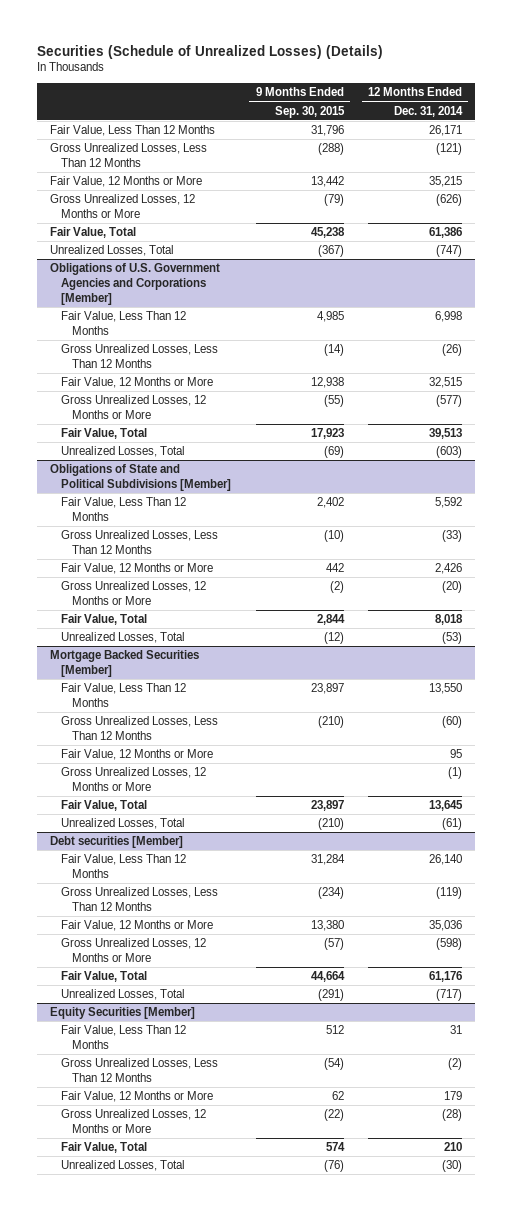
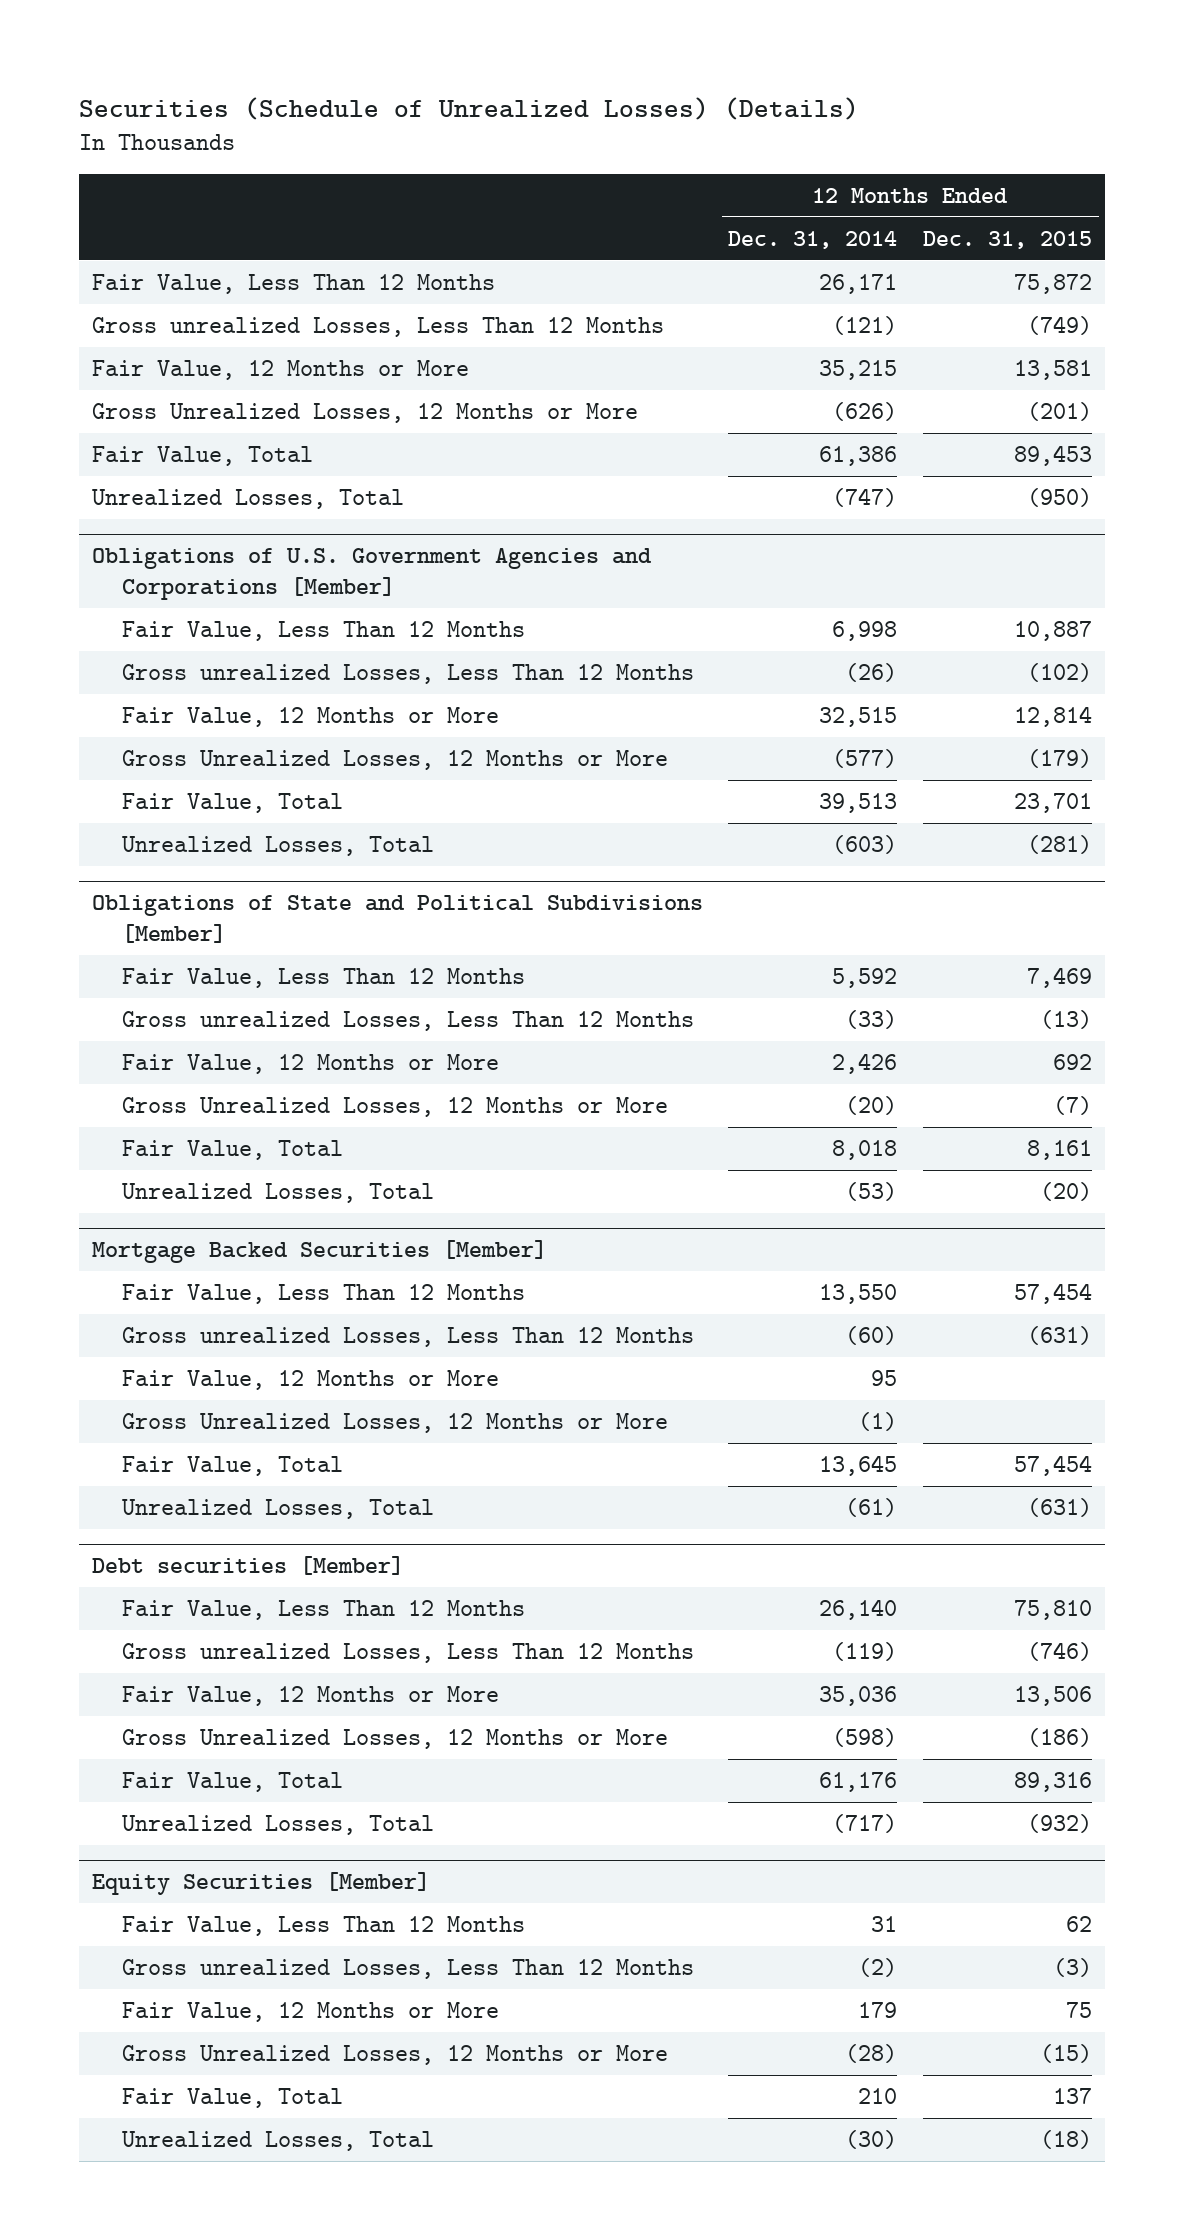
- | 9 Months Ended Sep. 30, 2015 | 12 Months Ended Dec. 31, 2014
+ | 12 Months Ended Dec. 31, 2014 | 12 Months Ended Dec. 31, 2015
- Gross Unrealized Losses, Less Than 12 Months | (288) | (121)
+ Gross unrealized Losses, Less Than 12 Months | (121) | (749)
@ Obligations of U.S. Government Agencies and Corporations [Member]
- Gross Unrealized Losses, Less Than 12 Months | (14) | (26)
+ Gross unrealized Losses, Less Than 12 Months | (26) | (102)
@ Obligations of State and Political Subdivisions [Member]
- Gross Unrealized Losses, Less Than 12 Months | (10) | (33)
+ Gross unrealized Losses, Less Than 12 Months | (33) | (13)
@ Mortgage Backed Securities [Member]
- Gross Unrealized Losses, Less Than 12 Months | (210) | (60)
+ Gross unrealized Losses, Less Than 12 Months | (60) | (631)
@ Debt securities [Member]
- Gross Unrealized Losses, Less Than 12 Months | (234) | (119)
+ Gross unrealized Losses, Less Than 12 Months | (119) | (746)
@ Equity Securities [Member]
- Gross Unrealized Losses, Less Than 12 Months | (54) | (2)
+ Gross unrealized Losses, Less Than 12 Months | (2) | (3)

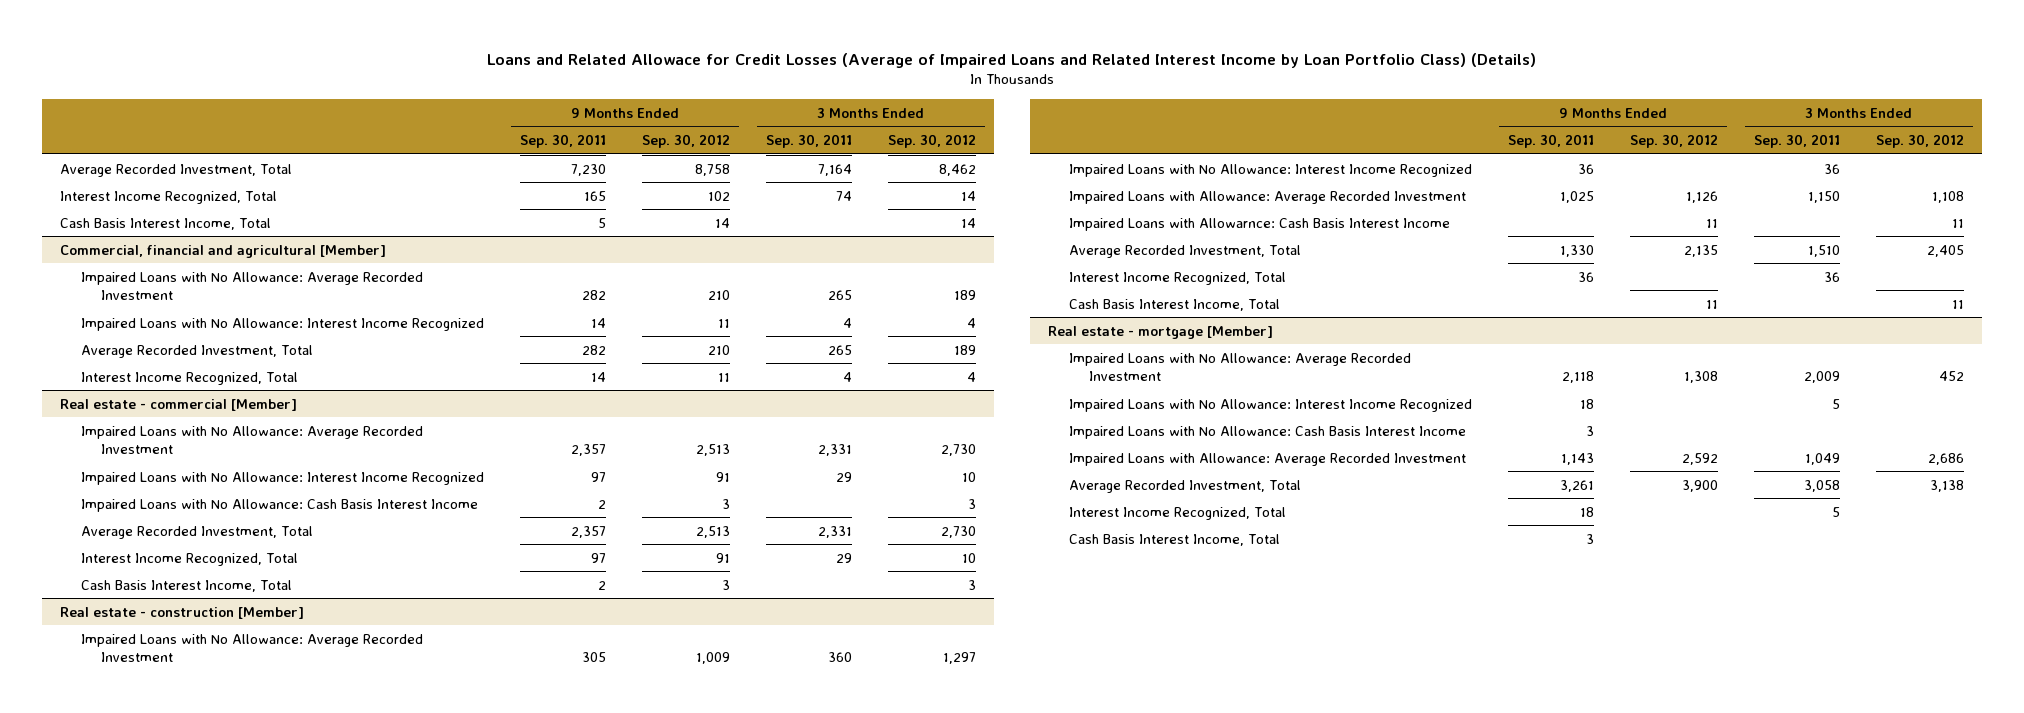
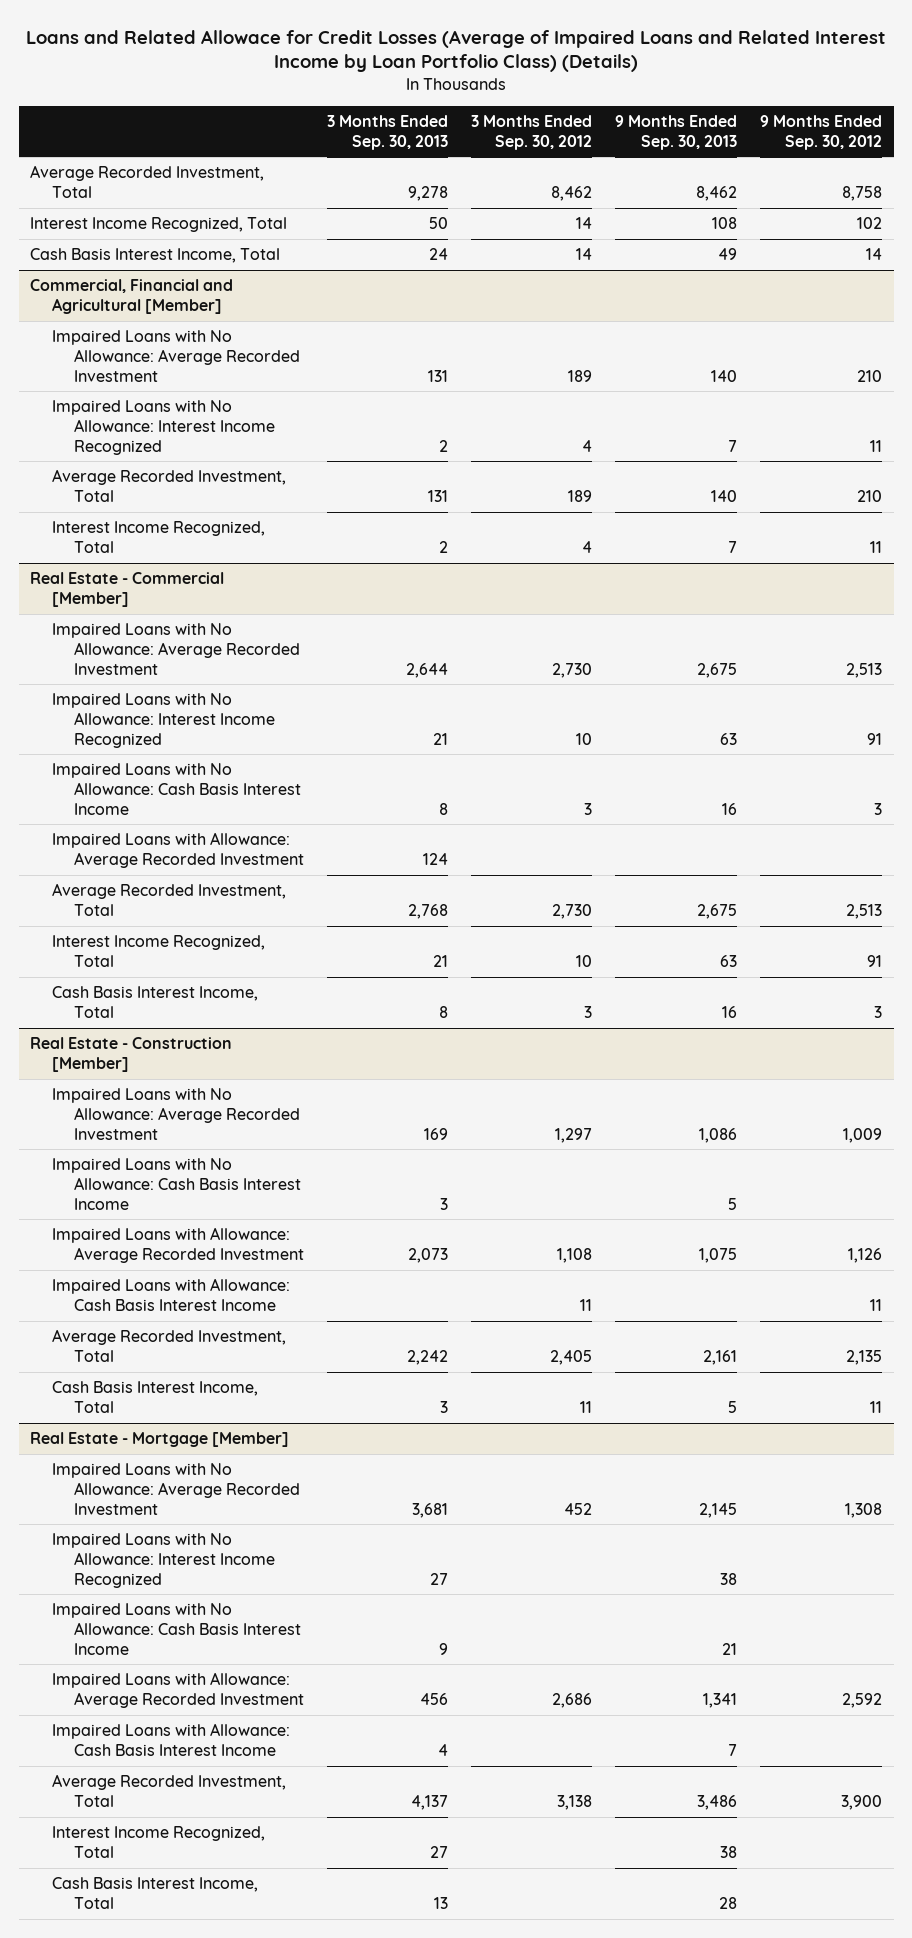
- | 9 Months Ended Sep. 30, 2011 | 9 Months Ended Sep. 30, 2012 | 3 Months Ended Sep. 30, 2011 | 3 Months Ended Sep. 30, 2012
+ | 3 Months Ended Sep. 30, 2013 | 3 Months Ended Sep. 30, 2012 | 9 Months Ended Sep. 30, 2013 | 9 Months Ended Sep. 30, 2012
- Commercial, financial and agricultural [Member]
+ Commercial, Financial and Agricultural [Member]
- Real estate - commercial [Member]
+ Real Estate - Commercial [Member]
+ Impaired Loans with Allowance: Average Recorded Investment | 124 | | |
- Real estate - construction [Member]
+ Real Estate - Construction [Member]
- Impaired Loans with No Allowance: Interest Income Recognized | 36 | | 36 |
+ Impaired Loans with No Allowance: Cash Basis Interest Income | 3 | | 5 |
- Impaired Loans with Allowarnce: Cash Basis Interest Income | | 11 | | 11
+ Impaired Loans with Allowance: Cash Basis Interest Income | | 11 | | 11
- Interest Income Recognized, Total | 36 | | 36 |
- Real estate - mortgage [Member]
+ Real Estate - Mortgage [Member]
+ Impaired Loans with Allowance: Cash Basis Interest Income | 4 | | 7 |

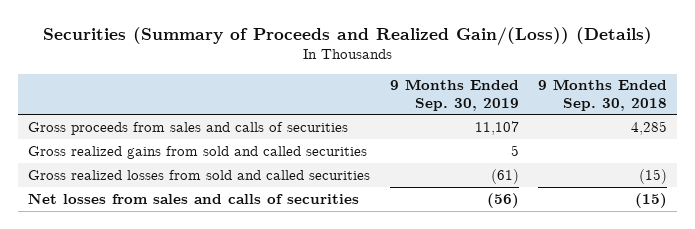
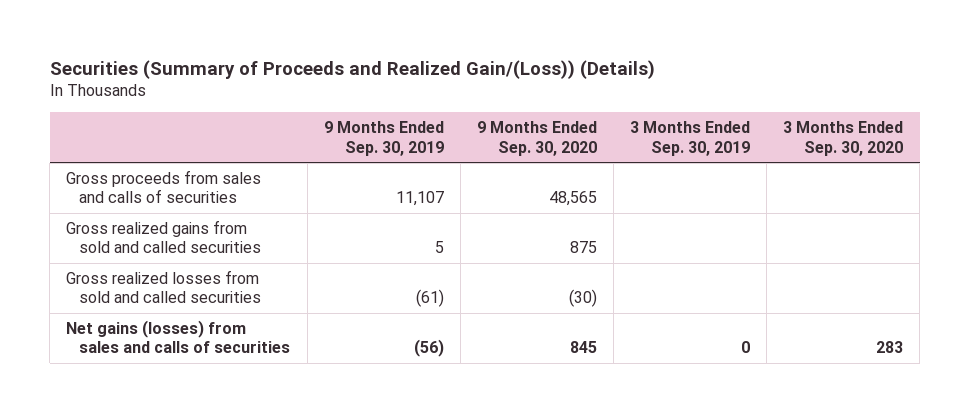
- | 9 Months Ended Sep. 30, 2019 | 9 Months Ended Sep. 30, 2018
+ | 9 Months Ended Sep. 30, 2019 | 9 Months Ended Sep. 30, 2020 | 3 Months Ended Sep. 30, 2019 | 3 Months Ended Sep. 30, 2020
- Net losses from sales and calls of securities | (56) | (15)
+ Net gains (losses) from sales and calls of securities | (56) | 845 | 0 | 283

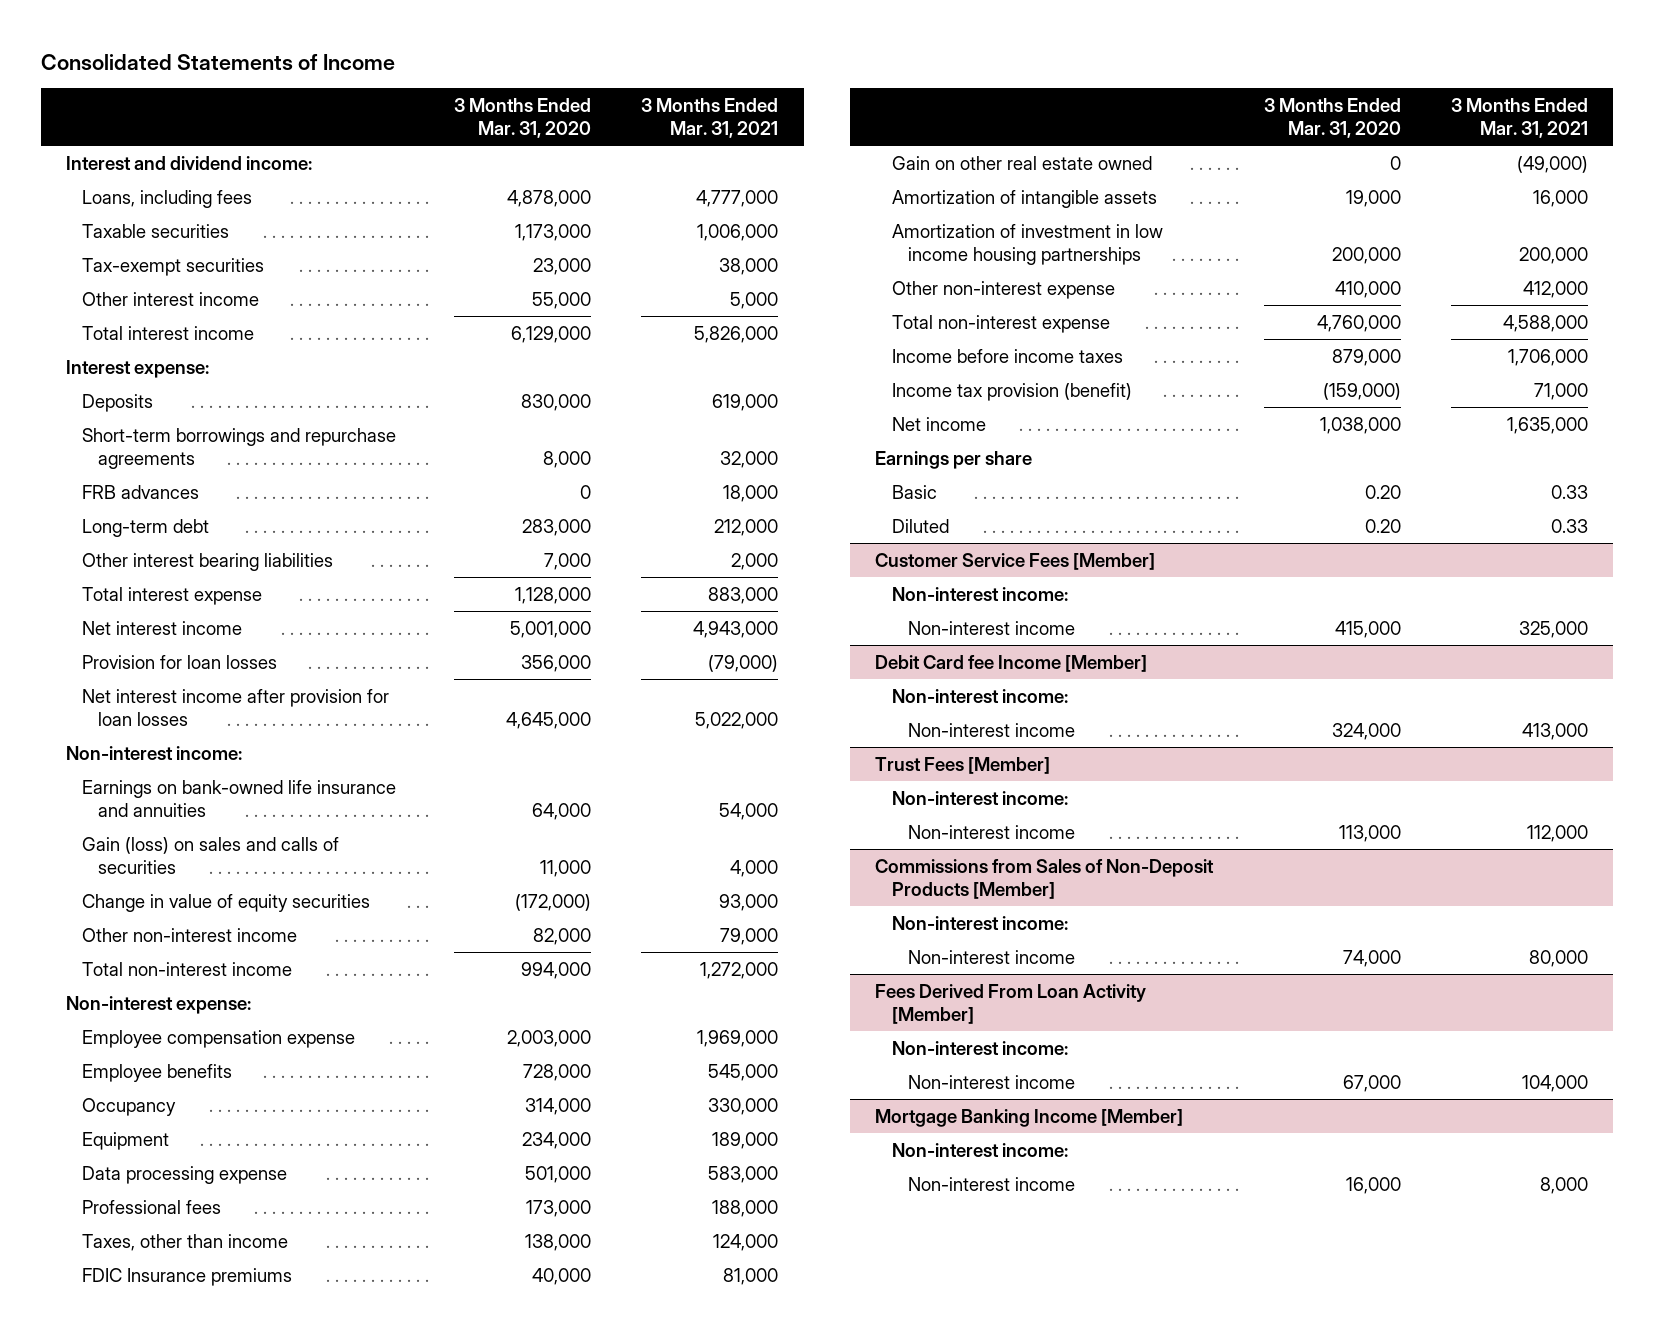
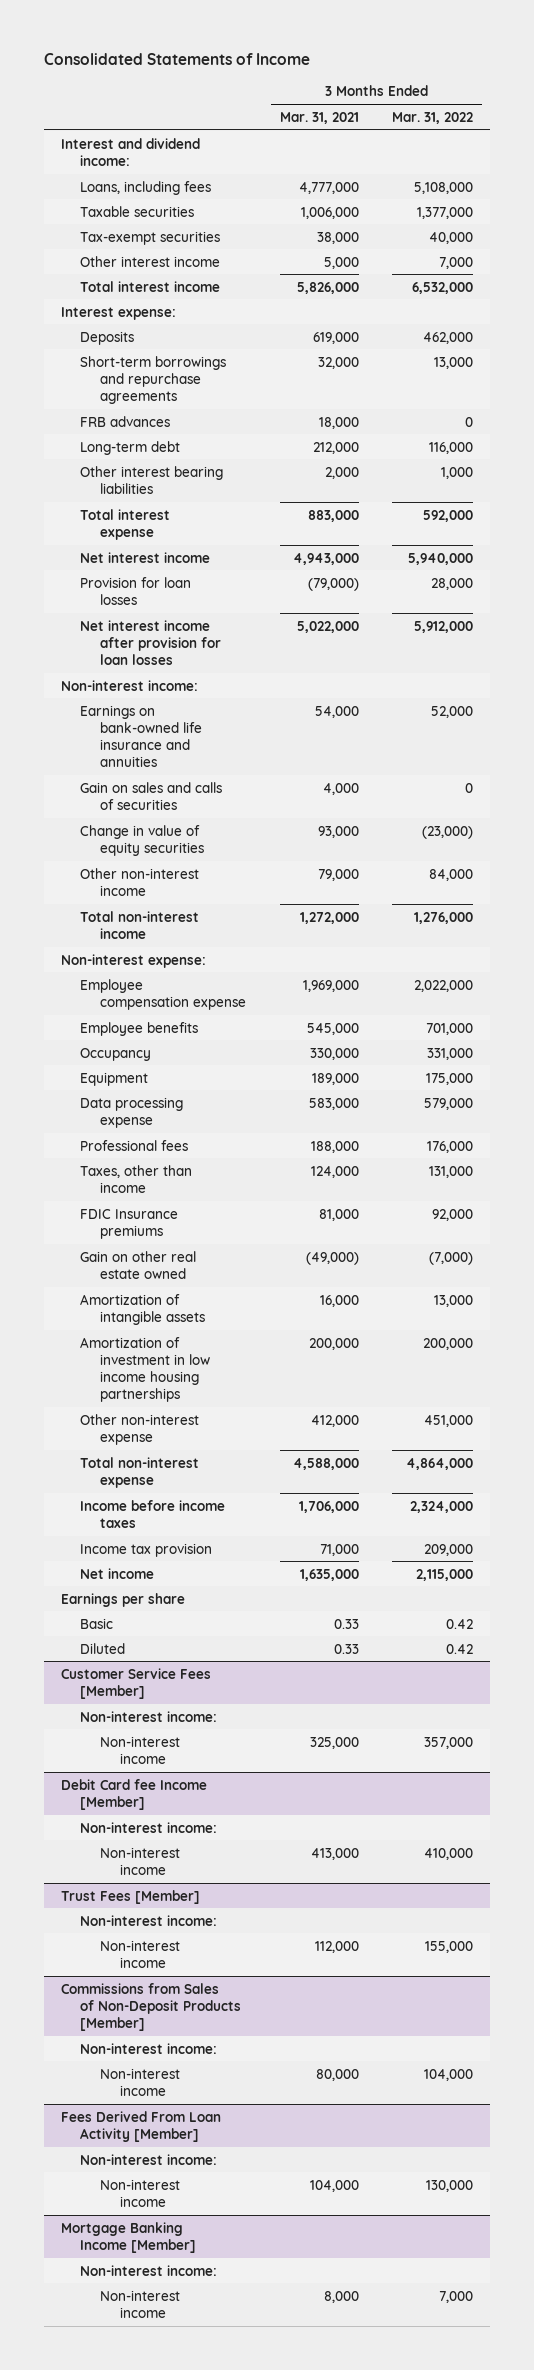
- | 3 Months Ended Mar. 31, 2020 | 3 Months Ended Mar. 31, 2021
+ | 3 Months Ended Mar. 31, 2021 | 3 Months Ended Mar. 31, 2022
- Gain (loss) on sales and calls of securities | 11,000 | 4,000
+ Gain on sales and calls of securities | 4,000 | 0
- Income tax provision (benefit) | (159,000) | 71,000
+ Income tax provision | 71,000 | 209,000

